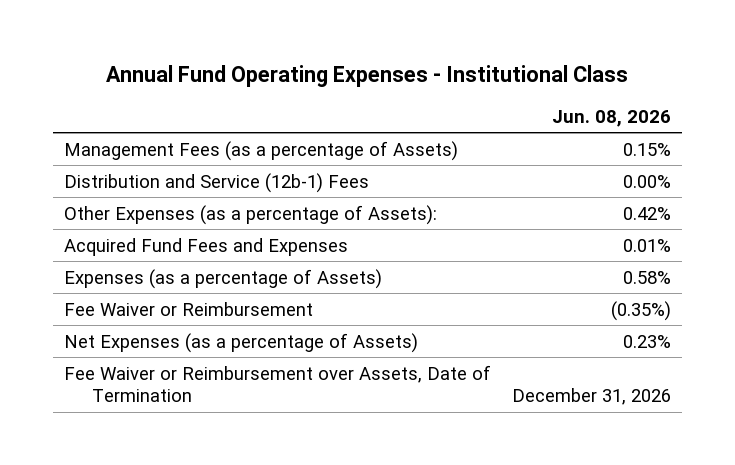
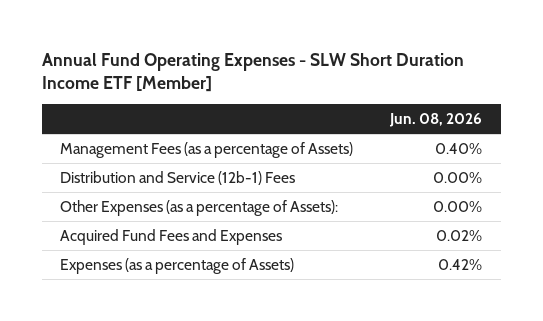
- Annual Fund Operating Expenses - Institutional Class
+ Annual Fund Operating Expenses - SLW Short Duration Income ETF [Member]
- Management Fees (as a percentage of Assets) | 0.15%
+ Management Fees (as a percentage of Assets) | 0.40%
- Other Expenses (as a percentage of Assets): | 0.42%
- Acquired Fund Fees and Expenses | 0.01%
- Expenses (as a percentage of Assets) | 0.58%
- Fee Waiver or Reimbursement | (0.35%)
- Net Expenses (as a percentage of Assets) | 0.23%
- Fee Waiver or Reimbursement over Assets, Date of Termination | December 31, 2026
+ Other Expenses (as a percentage of Assets): | 0.00%
+ Acquired Fund Fees and Expenses | 0.02%
+ Expenses (as a percentage of Assets) | 0.42%

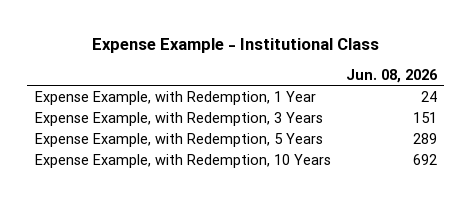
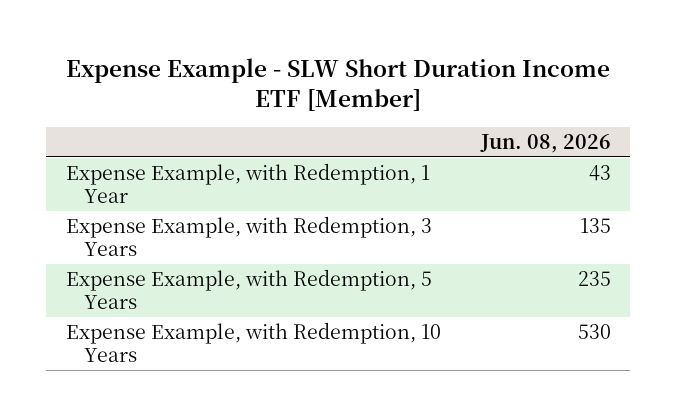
- Expense Example - Institutional Class
+ Expense Example - SLW Short Duration Income ETF [Member]
- Expense Example, with Redemption, 1 Year | 24
- Expense Example, with Redemption, 3 Years | 151
- Expense Example, with Redemption, 5 Years | 289
- Expense Example, with Redemption, 10 Years | 692
+ Expense Example, with Redemption, 1 Year | 43
+ Expense Example, with Redemption, 3 Years | 135
+ Expense Example, with Redemption, 5 Years | 235
+ Expense Example, with Redemption, 10 Years | 530

